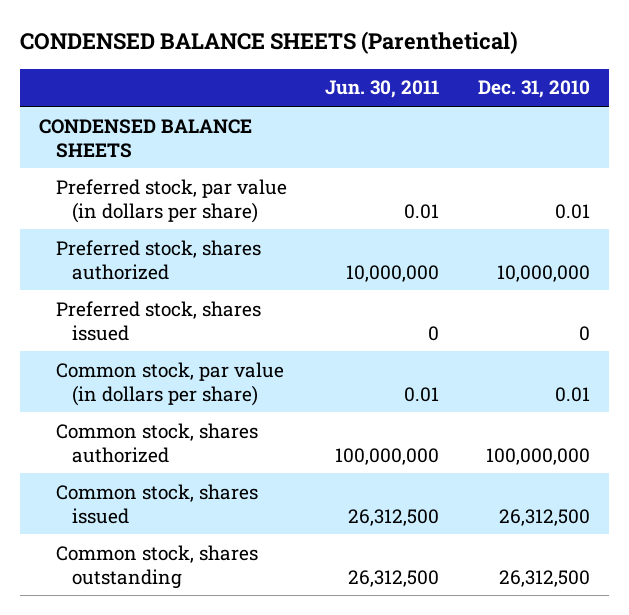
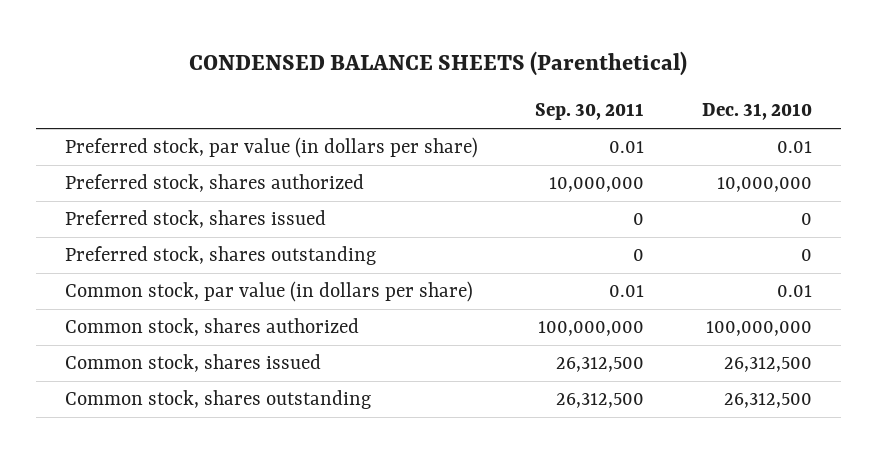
- | Jun. 30, 2011 | Dec. 31, 2010
+ | Sep. 30, 2011 | Dec. 31, 2010
- CONDENSED BALANCE SHEETS
+ Preferred stock, shares outstanding | 0 | 0

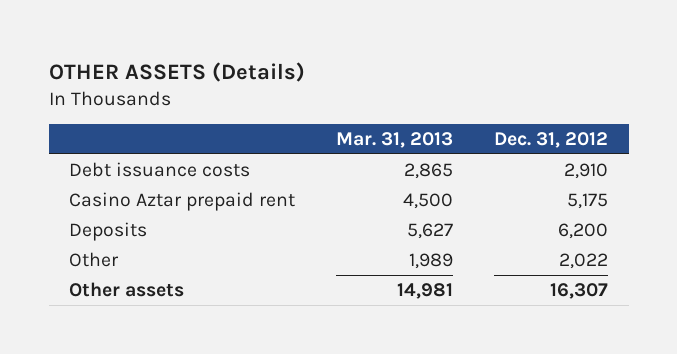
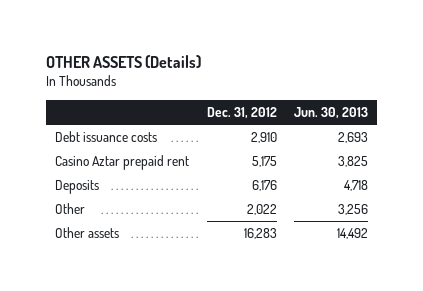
- | Mar. 31, 2013 | Dec. 31, 2012
+ | Dec. 31, 2012 | Jun. 30, 2013
- Deposits | 5,627 | 6,200
+ Deposits | 6,176 | 4,718
- Other assets | 14,981 | 16,307
+ Other assets | 16,283 | 14,492

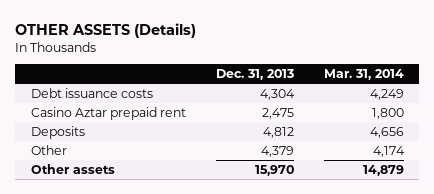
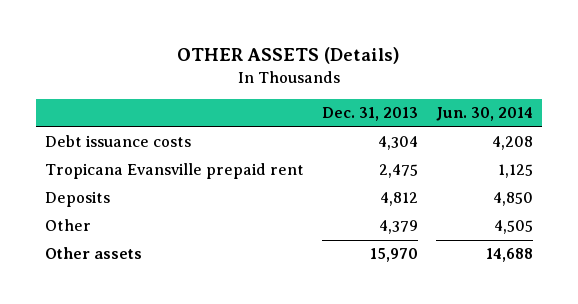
- | Dec. 31, 2013 | Mar. 31, 2014
+ | Dec. 31, 2013 | Jun. 30, 2014
- Casino Aztar prepaid rent | 2,475 | 1,800
+ Tropicana Evansville prepaid rent | 2,475 | 1,125

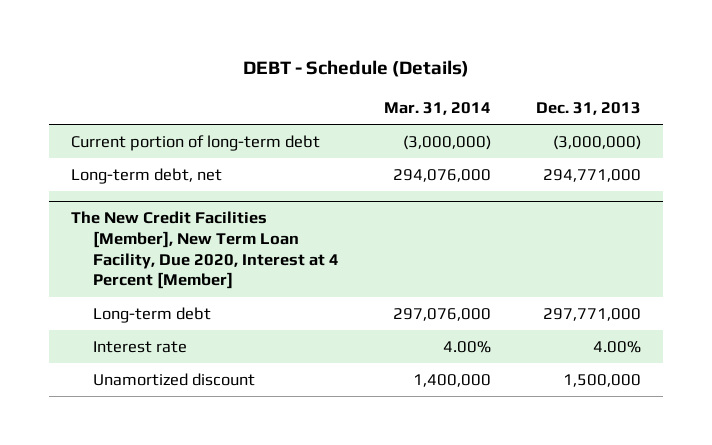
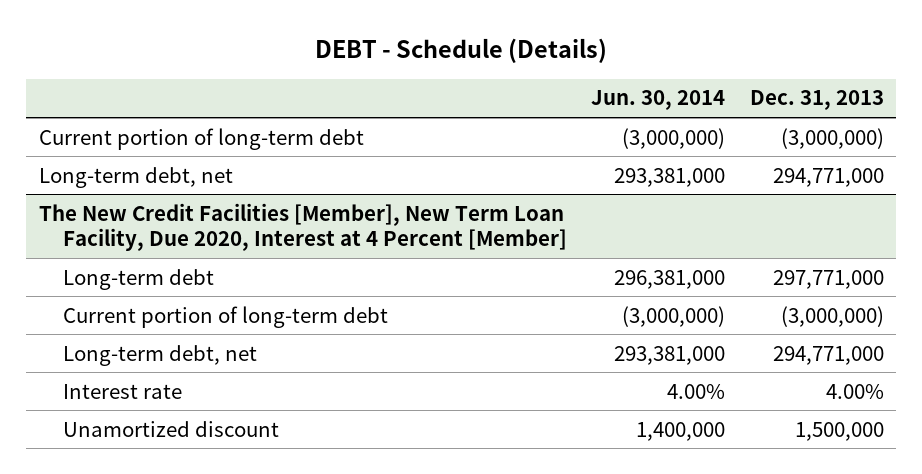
- | Mar. 31, 2014 | Dec. 31, 2013
+ | Jun. 30, 2014 | Dec. 31, 2013
@ The New Credit Facilities [Member], New Term Loan Facility, Due 2020, Interest at 4 Percent [Member]
+ Current portion of long-term debt | (3,000,000) | (3,000,000)
+ Long-term debt, net | 293,381,000 | 294,771,000

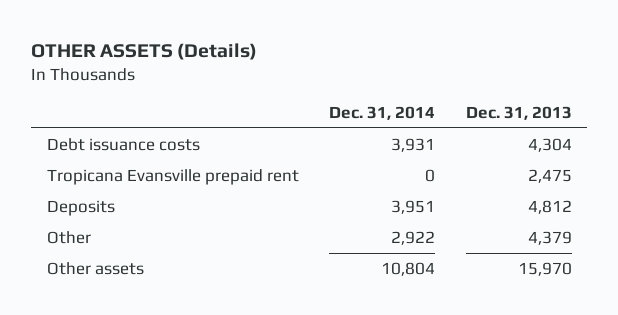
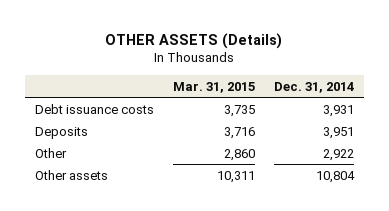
- | Dec. 31, 2014 | Dec. 31, 2013
+ | Mar. 31, 2015 | Dec. 31, 2014
- Tropicana Evansville prepaid rent | 0 | 2,475

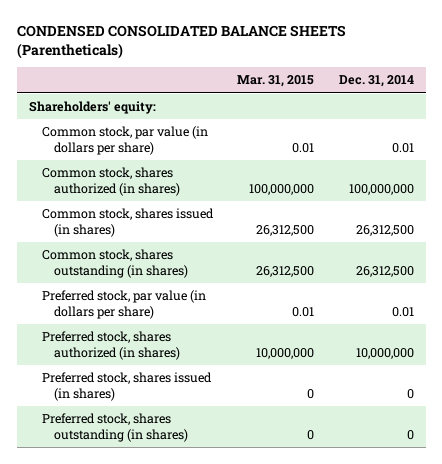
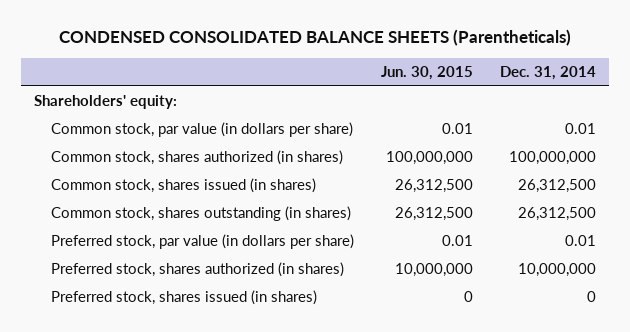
- | Mar. 31, 2015 | Dec. 31, 2014
+ | Jun. 30, 2015 | Dec. 31, 2014
- Preferred stock, shares outstanding (in shares) | 0 | 0

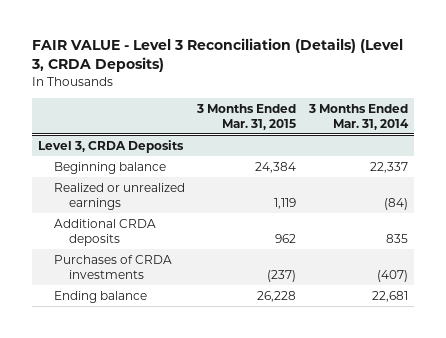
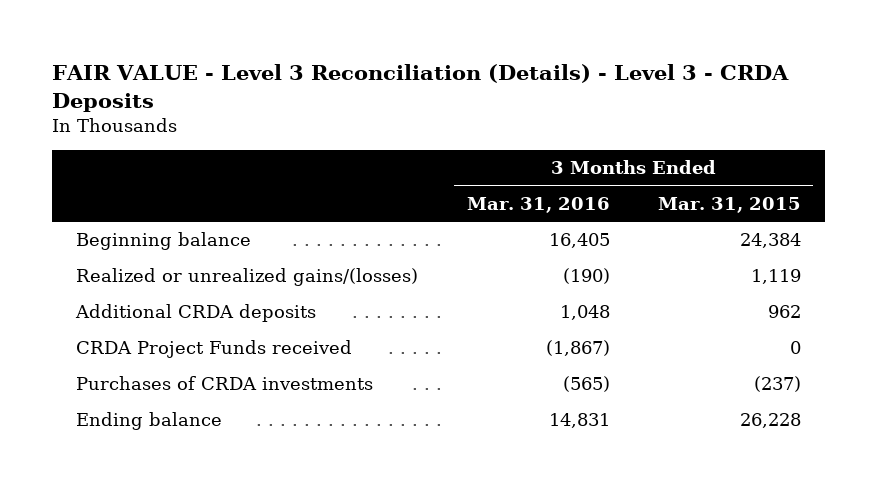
- FAIR VALUE - Level 3 Reconciliation (Details) (Level 3, CRDA Deposits)
+ FAIR VALUE - Level 3 Reconciliation (Details) - Level 3 - CRDA Deposits
- | 3 Months Ended Mar. 31, 2015 | 3 Months Ended Mar. 31, 2014
+ | 3 Months Ended Mar. 31, 2016 | 3 Months Ended Mar. 31, 2015
- Level 3, CRDA Deposits
- Realized or unrealized earnings | 1,119 | (84)
+ Realized or unrealized gains/(losses) | (190) | 1,119
+ CRDA Project Funds received | (1,867) | 0

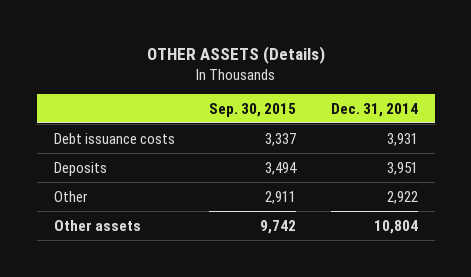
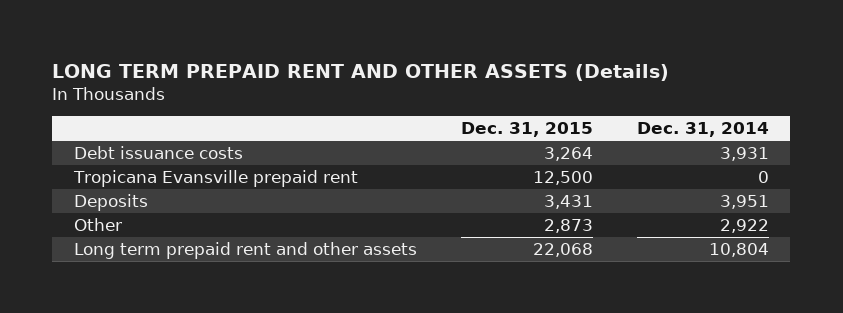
- OTHER ASSETS (Details)
+ LONG TERM PREPAID RENT AND OTHER ASSETS (Details)
- | Sep. 30, 2015 | Dec. 31, 2014
+ | Dec. 31, 2015 | Dec. 31, 2014
+ Tropicana Evansville prepaid rent | 12,500 | 0
- Other assets | 9,742 | 10,804
+ Long term prepaid rent and other assets | 22,068 | 10,804

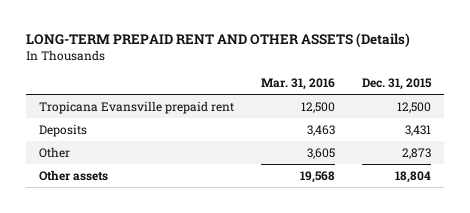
- LONG TERM PREPAID RENT AND OTHER ASSETS (Details)
+ LONG-TERM PREPAID RENT AND OTHER ASSETS (Details)
- | Dec. 31, 2015 | Dec. 31, 2014
+ | Mar. 31, 2016 | Dec. 31, 2015
- Debt issuance costs | 3,264 | 3,931
- Long term prepaid rent and other assets | 22,068 | 10,804
+ Other assets | 19,568 | 18,804

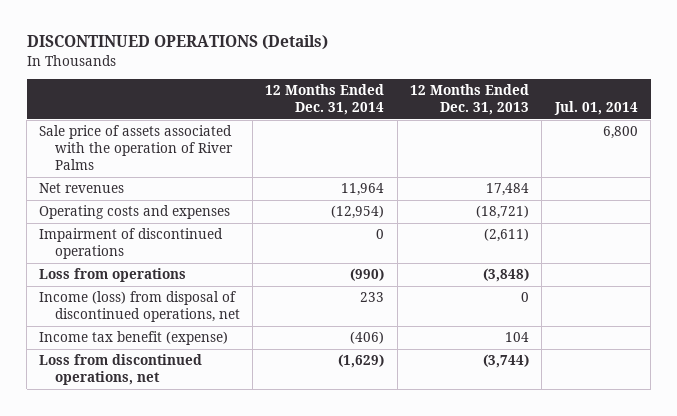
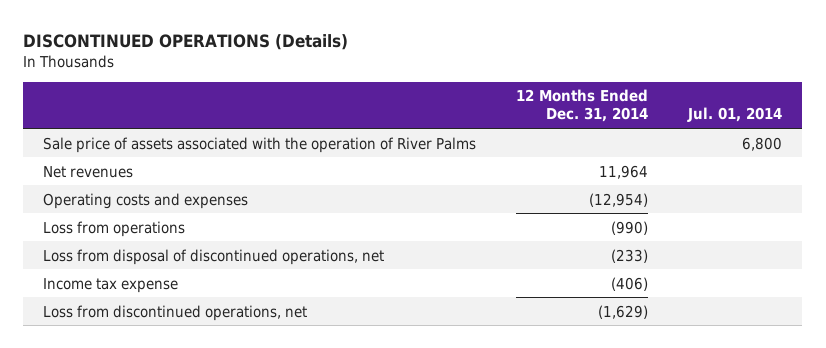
- | 12 Months Ended Dec. 31, 2014 | 12 Months Ended Dec. 31, 2013 | Jul. 01, 2014
+ | 12 Months Ended Dec. 31, 2014 | Jul. 01, 2014
- Impairment of discontinued operations | 0 | (2,611) |
- Income (loss) from disposal of discontinued operations, net | 233 | 0 |
- Income tax benefit (expense) | (406) | 104 |
+ Loss from disposal of discontinued operations, net | (233) |
+ Income tax expense | (406) |

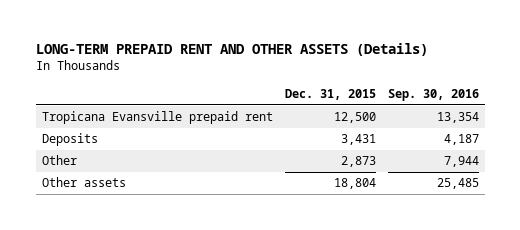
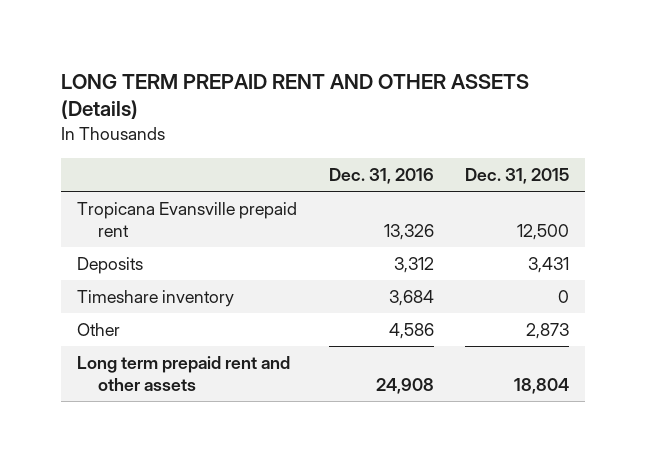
- LONG-TERM PREPAID RENT AND OTHER ASSETS (Details)
+ LONG TERM PREPAID RENT AND OTHER ASSETS (Details)
- | Dec. 31, 2015 | Sep. 30, 2016
+ | Dec. 31, 2016 | Dec. 31, 2015
+ Timeshare inventory | 3,684 | 0
- Other assets | 18,804 | 25,485
+ Long term prepaid rent and other assets | 24,908 | 18,804

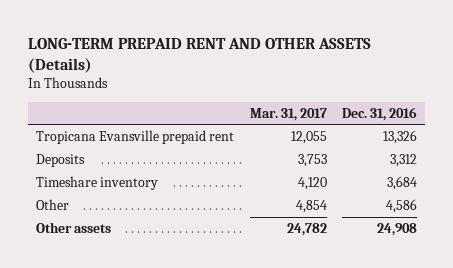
- LONG TERM PREPAID RENT AND OTHER ASSETS (Details)
+ LONG-TERM PREPAID RENT AND OTHER ASSETS (Details)
- | Dec. 31, 2016 | Dec. 31, 2015
+ | Mar. 31, 2017 | Dec. 31, 2016
- Long term prepaid rent and other assets | 24,908 | 18,804
+ Other assets | 24,782 | 24,908

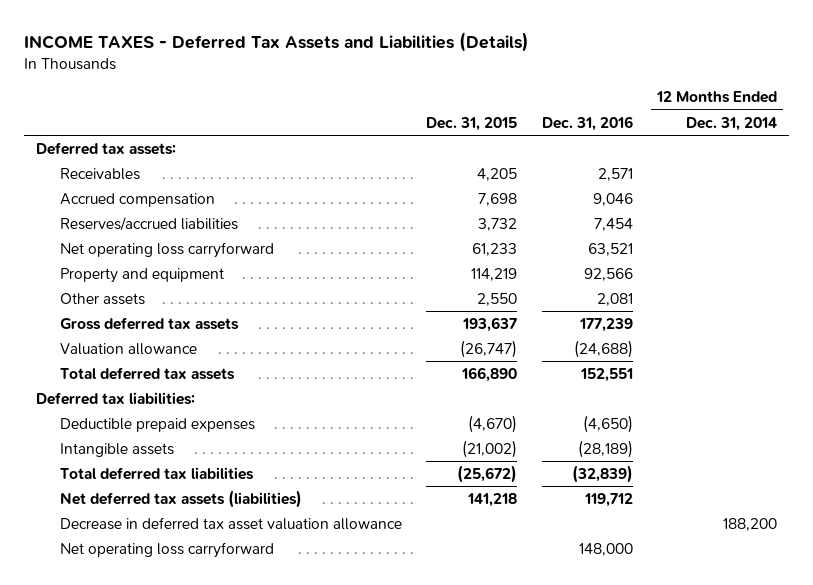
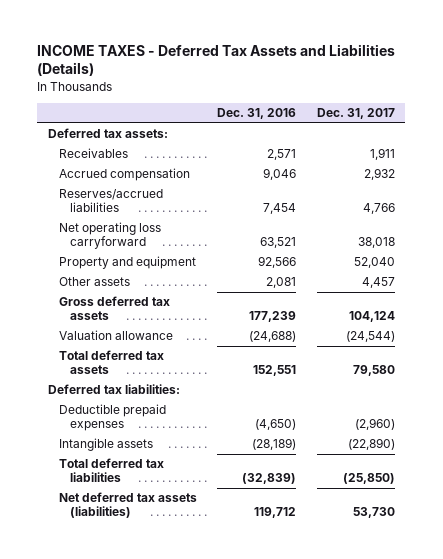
- | Dec. 31, 2015 | Dec. 31, 2016 | 12 Months Ended Dec. 31, 2014
+ | Dec. 31, 2016 | Dec. 31, 2017
- Decrease in deferred tax asset valuation allowance | | | 188,200
- Net operating loss carryforward | | 148,000 |

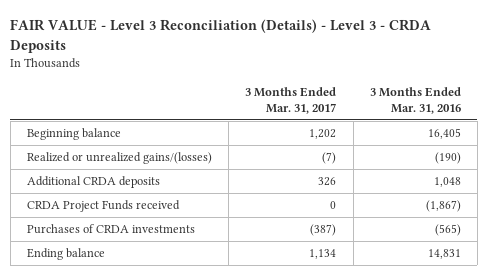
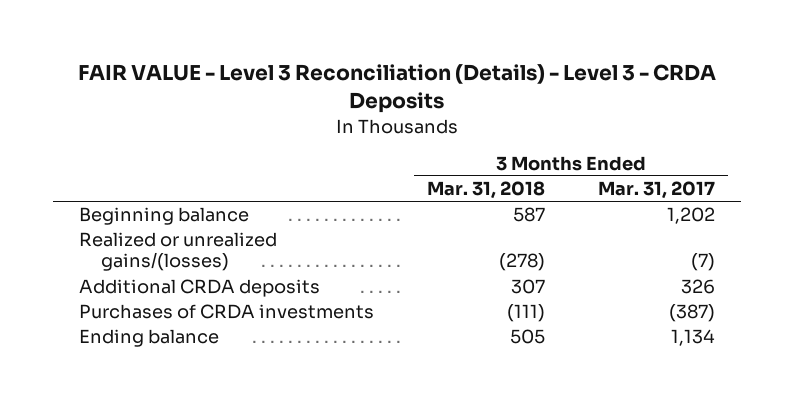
- | 3 Months Ended Mar. 31, 2017 | 3 Months Ended Mar. 31, 2016
+ | 3 Months Ended Mar. 31, 2018 | 3 Months Ended Mar. 31, 2017
- CRDA Project Funds received | 0 | (1,867)

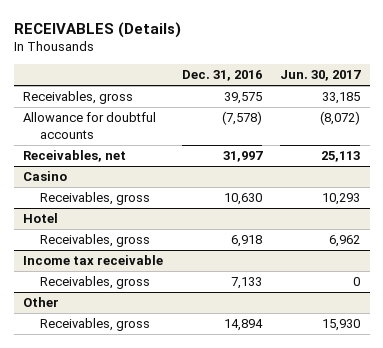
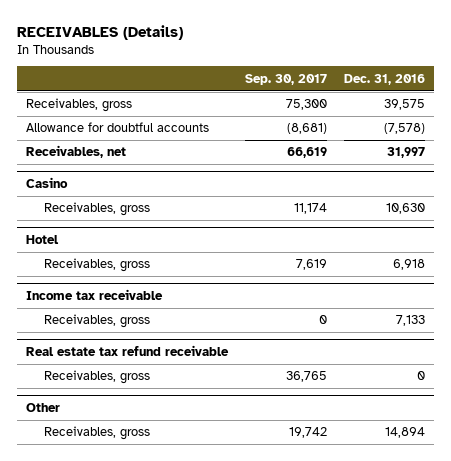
- | Dec. 31, 2016 | Jun. 30, 2017
+ | Sep. 30, 2017 | Dec. 31, 2016
+ Real estate tax refund receivable
+ Receivables, gross | 36,765 | 0

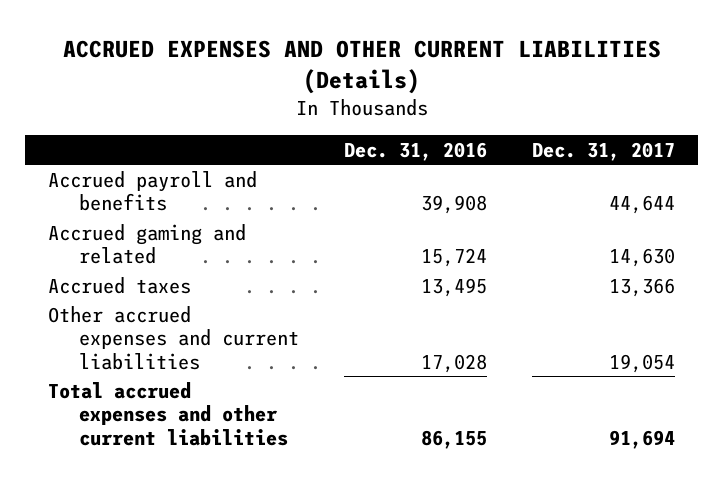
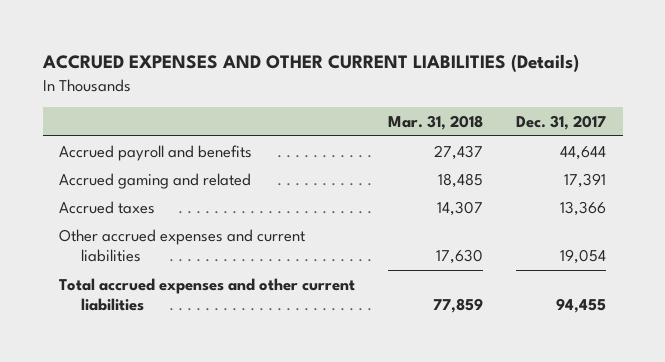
- | Dec. 31, 2016 | Dec. 31, 2017
+ | Mar. 31, 2018 | Dec. 31, 2017
- Accrued gaming and related | 15,724 | 14,630
+ Accrued gaming and related | 18,485 | 17,391
- Total accrued expenses and other current liabilities | 86,155 | 91,694
+ Total accrued expenses and other current liabilities | 77,859 | 94,455

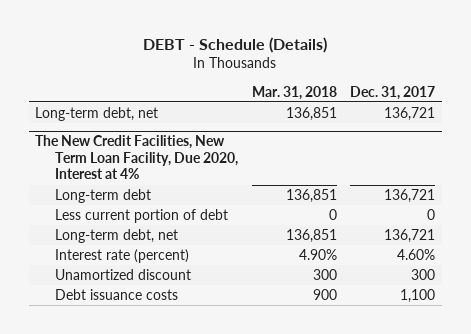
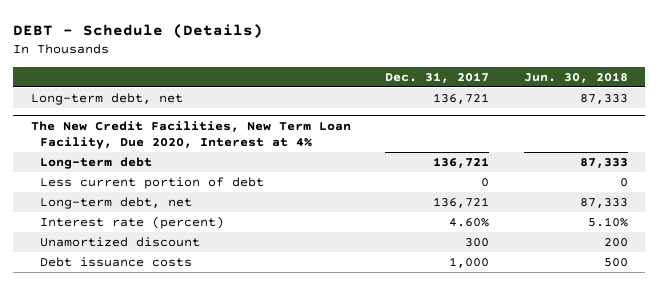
- | Mar. 31, 2018 | Dec. 31, 2017
+ | Dec. 31, 2017 | Jun. 30, 2018
@ The New Credit Facilities, New Term Loan Facility, Due 2020, Interest at 4%
- Debt issuance costs | 900 | 1,100
+ Debt issuance costs | 1,000 | 500

